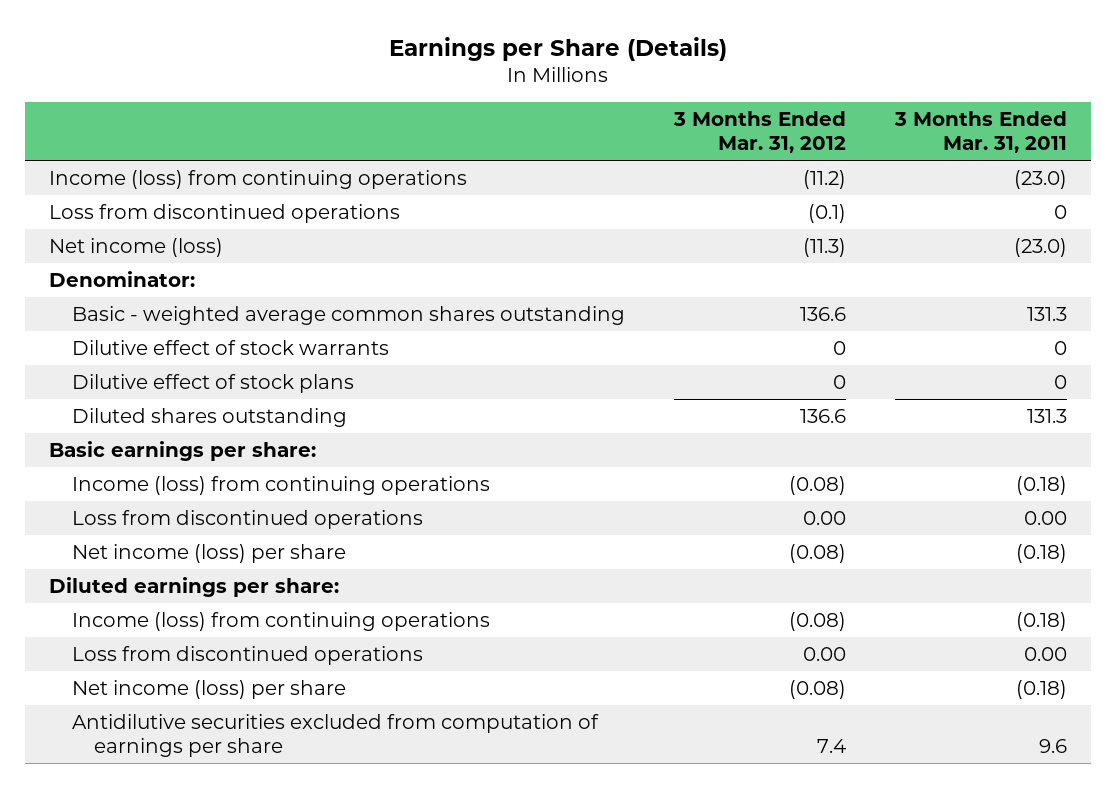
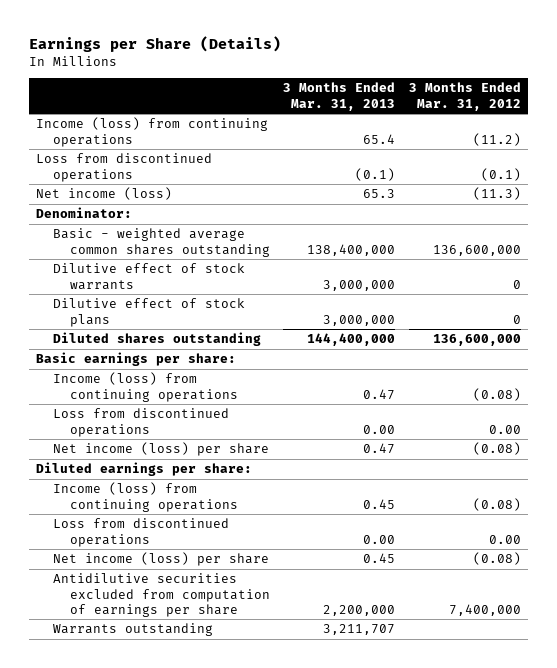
- | 3 Months Ended Mar. 31, 2012 | 3 Months Ended Mar. 31, 2011
+ | 3 Months Ended Mar. 31, 2013 | 3 Months Ended Mar. 31, 2012
- Basic - weighted average common shares outstanding | 136.6 | 131.3
+ Basic - weighted average common shares outstanding | 138,400,000 | 136,600,000
- Diluted shares outstanding | 136.6 | 131.3
+ Diluted shares outstanding | 144,400,000 | 136,600,000
- Antidilutive securities excluded from computation of earnings per share | 7.4 | 9.6
+ Antidilutive securities excluded from computation of earnings per share | 2,200,000 | 7,400,000
+ Warrants outstanding | 3,211,707 |

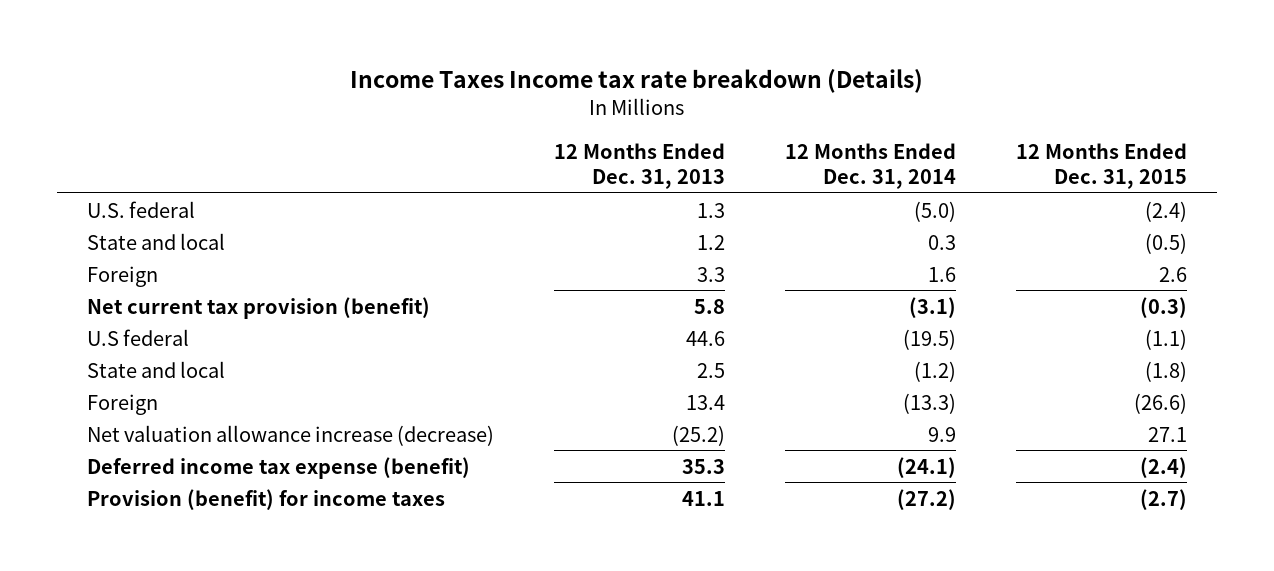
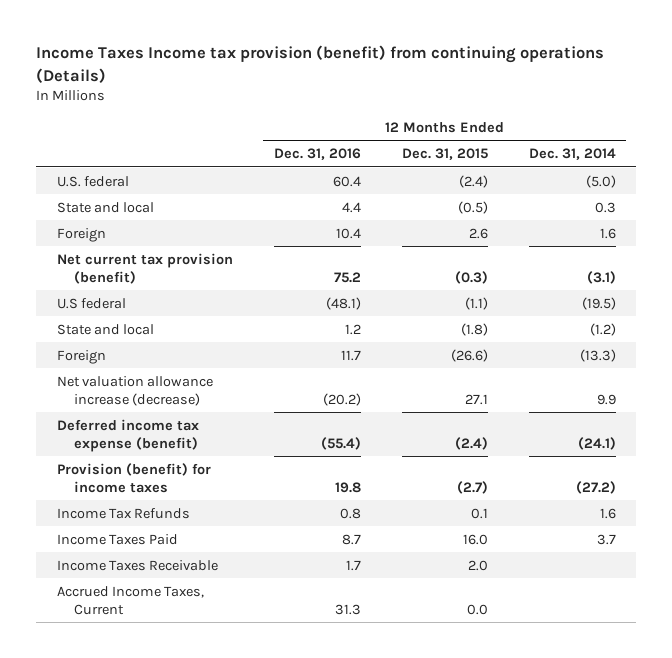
- Income Taxes Income tax rate breakdown (Details)
+ Income Taxes Income tax provision (benefit) from continuing operations (Details)
- | 12 Months Ended Dec. 31, 2013 | 12 Months Ended Dec. 31, 2014 | 12 Months Ended Dec. 31, 2015
+ | 12 Months Ended Dec. 31, 2016 | 12 Months Ended Dec. 31, 2015 | 12 Months Ended Dec. 31, 2014
+ Income Tax Refunds | 0.8 | 0.1 | 1.6
+ Income Taxes Paid | 8.7 | 16.0 | 3.7
+ Income Taxes Receivable | 1.7 | 2.0 |
+ Accrued Income Taxes, Current | 31.3 | 0.0 |

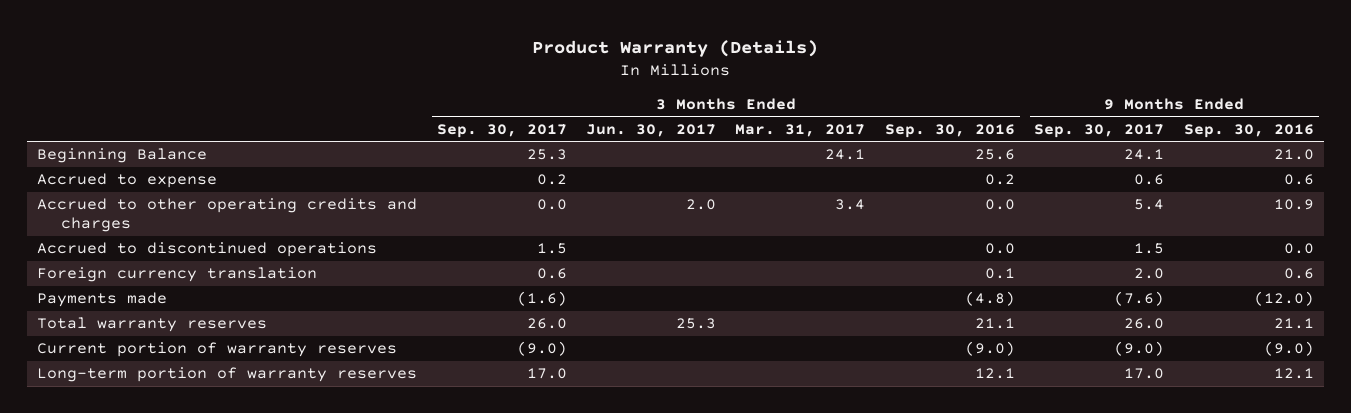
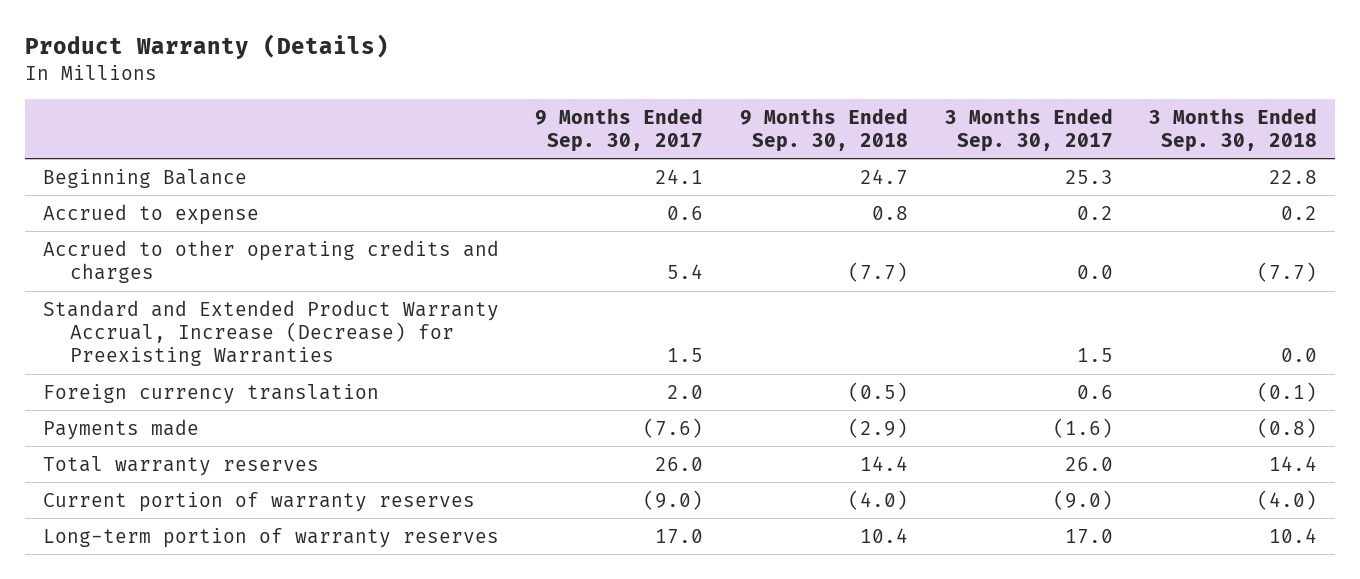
- | 3 Months Ended Sep. 30, 2017 | 3 Months Ended Jun. 30, 2017 | 3 Months Ended Mar. 31, 2017 | 3 Months Ended Sep. 30, 2016 | 9 Months Ended Sep. 30, 2017 | 9 Months Ended Sep. 30, 2016
+ | 9 Months Ended Sep. 30, 2017 | 9 Months Ended Sep. 30, 2018 | 3 Months Ended Sep. 30, 2017 | 3 Months Ended Sep. 30, 2018
- Accrued to discontinued operations | 1.5 | | | 0.0 | 1.5 | 0.0
+ Standard and Extended Product Warranty Accrual, Increase (Decrease) for Preexisting Warranties | 1.5 | | 1.5 | 0.0

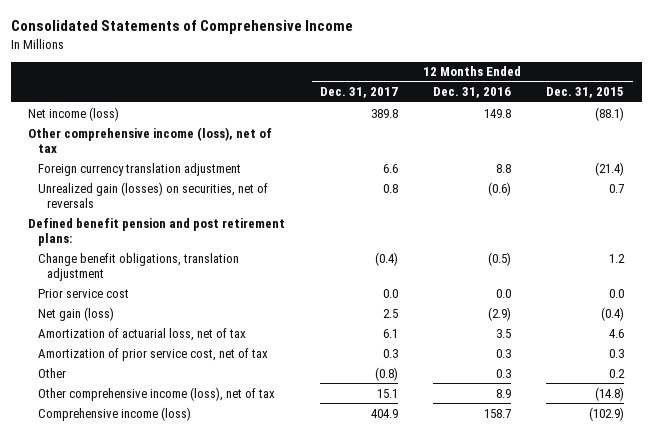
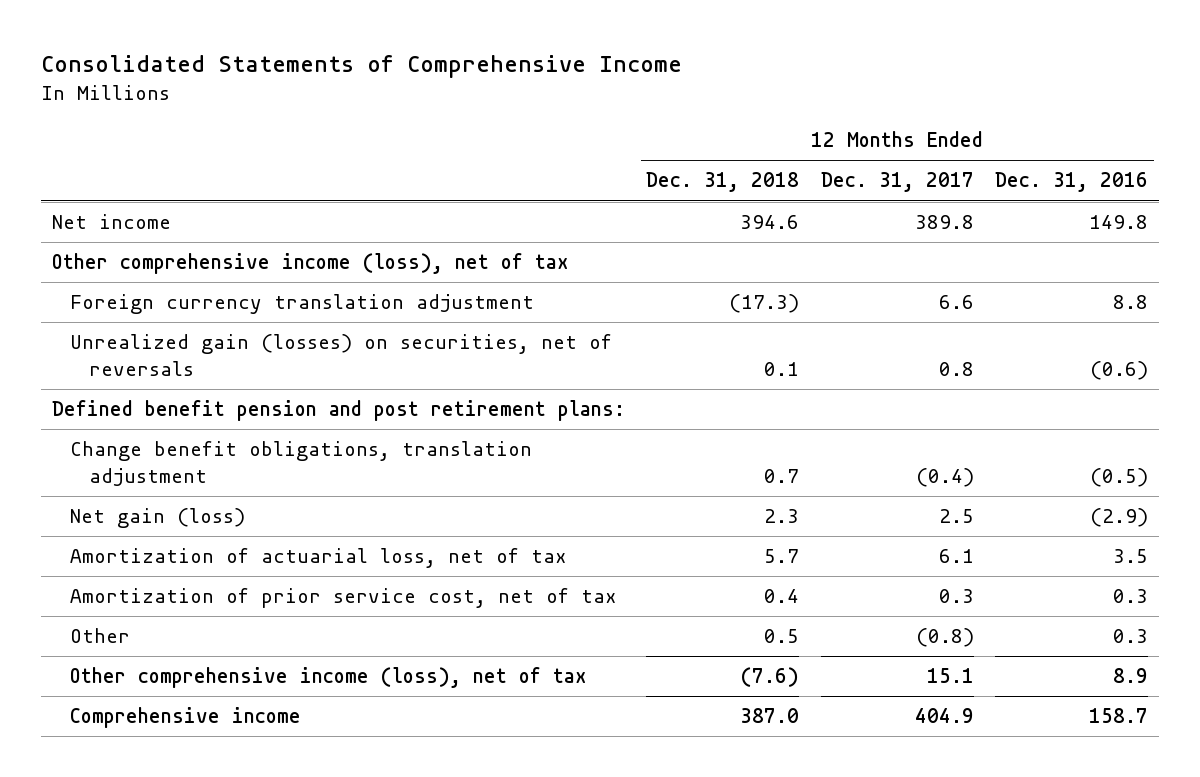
- | 12 Months Ended Dec. 31, 2017 | 12 Months Ended Dec. 31, 2016 | 12 Months Ended Dec. 31, 2015
+ | 12 Months Ended Dec. 31, 2018 | 12 Months Ended Dec. 31, 2017 | 12 Months Ended Dec. 31, 2016
- Net income (loss) | 389.8 | 149.8 | (88.1)
+ Net income | 394.6 | 389.8 | 149.8
- Prior service cost | 0.0 | 0.0 | 0.0
- Comprehensive income (loss) | 404.9 | 158.7 | (102.9)
+ Comprehensive income | 387.0 | 404.9 | 158.7

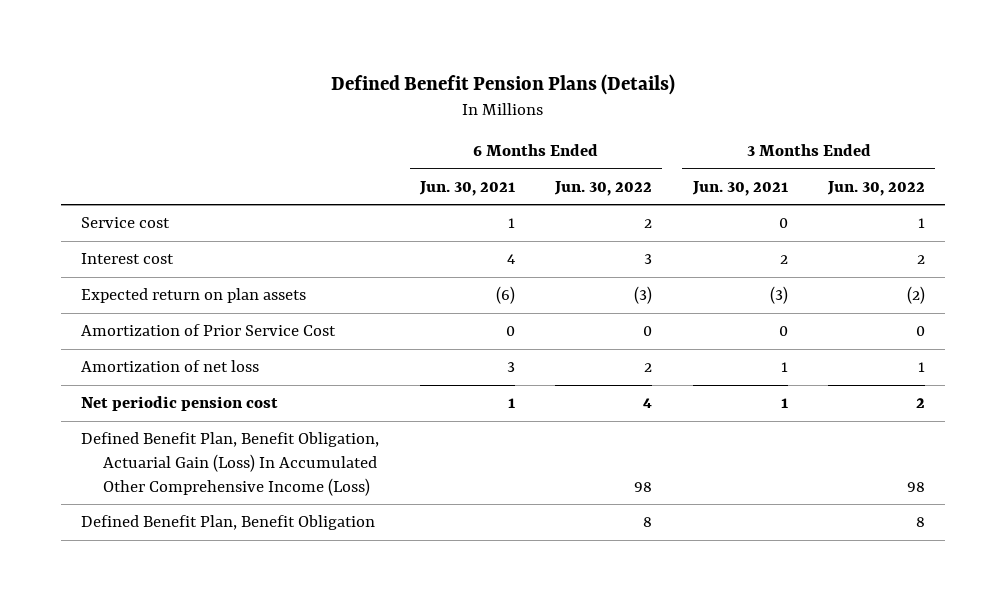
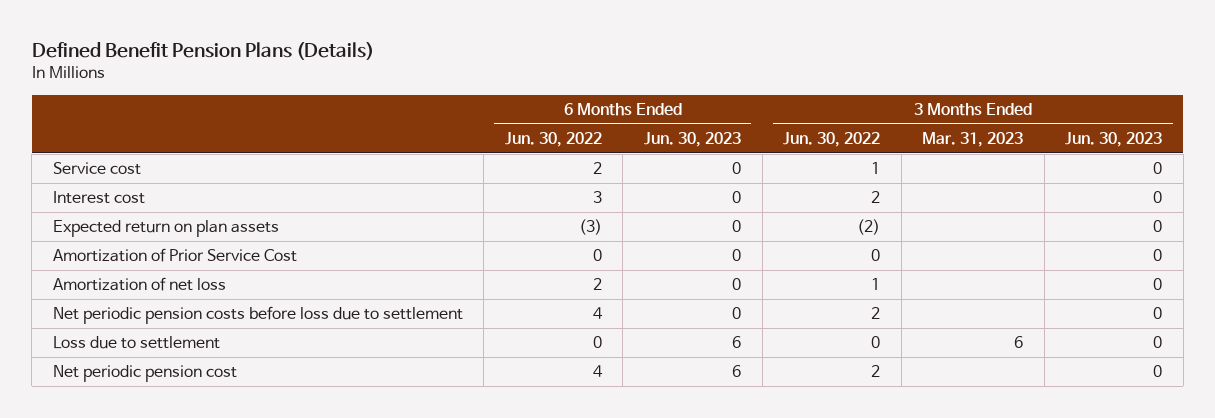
- | 6 Months Ended Jun. 30, 2021 | 6 Months Ended Jun. 30, 2022 | 3 Months Ended Jun. 30, 2021 | 3 Months Ended Jun. 30, 2022
+ | 6 Months Ended Jun. 30, 2022 | 6 Months Ended Jun. 30, 2023 | 3 Months Ended Jun. 30, 2022 | 3 Months Ended Mar. 31, 2023 | 3 Months Ended Jun. 30, 2023
+ Net periodic pension costs before loss due to settlement | 4 | 0 | 2 | | 0
+ Loss due to settlement | 0 | 6 | 0 | 6 | 0
- Defined Benefit Plan, Benefit Obligation, Actuarial Gain (Loss) In Accumulated Other Comprehensive Income (Loss) | | 98 | | 98
- Defined Benefit Plan, Benefit Obligation | | 8 | | 8

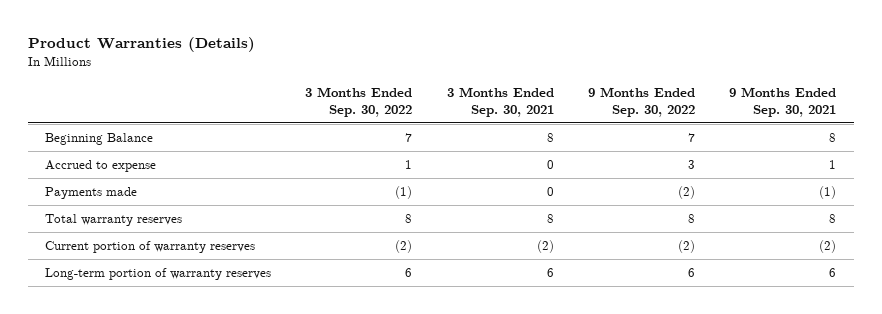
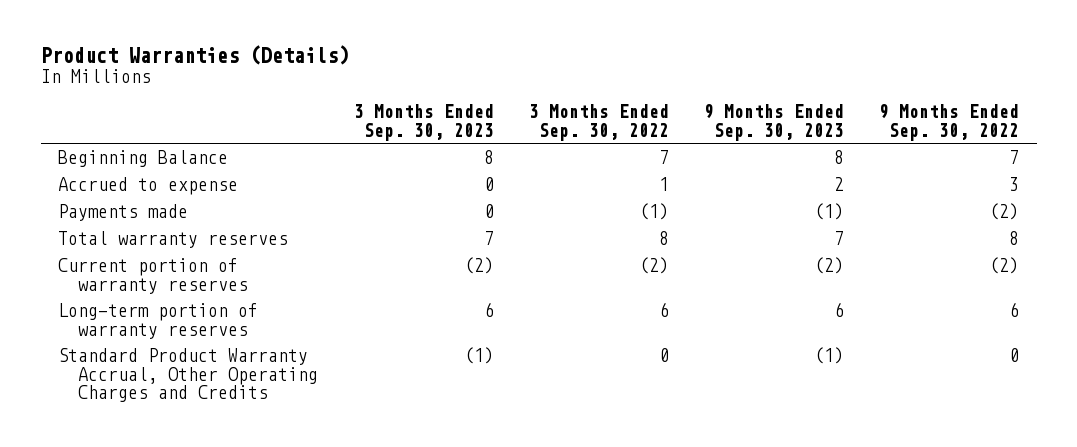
- | 3 Months Ended Sep. 30, 2022 | 3 Months Ended Sep. 30, 2021 | 9 Months Ended Sep. 30, 2022 | 9 Months Ended Sep. 30, 2021
+ | 3 Months Ended Sep. 30, 2023 | 3 Months Ended Sep. 30, 2022 | 9 Months Ended Sep. 30, 2023 | 9 Months Ended Sep. 30, 2022
+ Standard Product Warranty Accrual, Other Operating Charges and Credits | (1) | 0 | (1) | 0

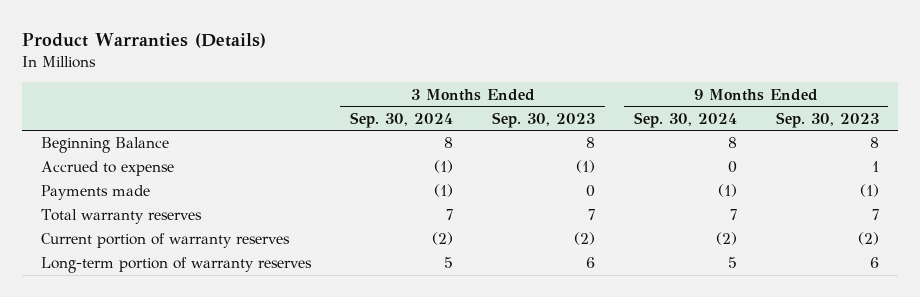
- | 3 Months Ended Sep. 30, 2023 | 3 Months Ended Sep. 30, 2022 | 9 Months Ended Sep. 30, 2023 | 9 Months Ended Sep. 30, 2022
+ | 3 Months Ended Sep. 30, 2024 | 3 Months Ended Sep. 30, 2023 | 9 Months Ended Sep. 30, 2024 | 9 Months Ended Sep. 30, 2023
- Accrued to expense | 0 | 1 | 2 | 3
+ Accrued to expense | (1) | (1) | 0 | 1
- Standard Product Warranty Accrual, Other Operating Charges and Credits | (1) | 0 | (1) | 0

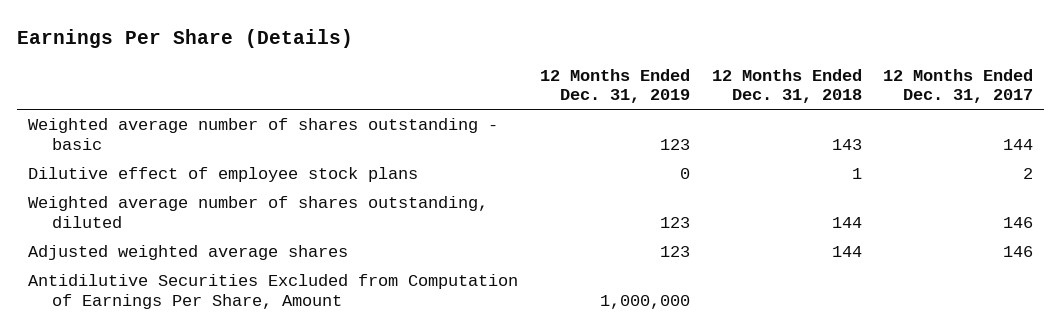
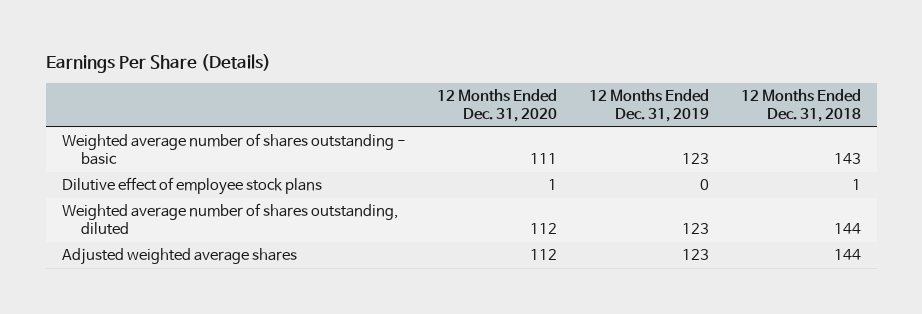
- | 12 Months Ended Dec. 31, 2019 | 12 Months Ended Dec. 31, 2018 | 12 Months Ended Dec. 31, 2017
+ | 12 Months Ended Dec. 31, 2020 | 12 Months Ended Dec. 31, 2019 | 12 Months Ended Dec. 31, 2018
- Antidilutive Securities Excluded from Computation of Earnings Per Share, Amount | 1,000,000 | |

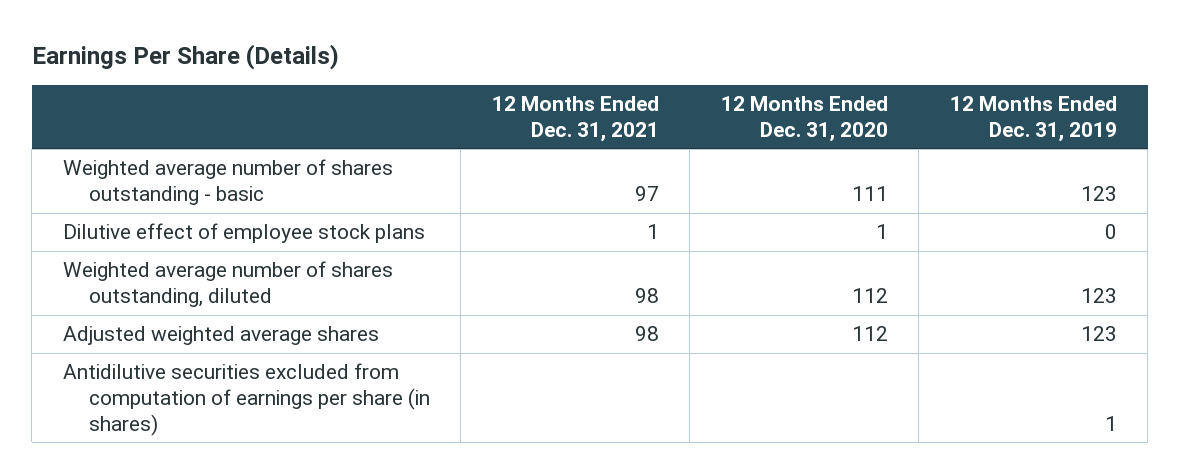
- | 12 Months Ended Dec. 31, 2020 | 12 Months Ended Dec. 31, 2019 | 12 Months Ended Dec. 31, 2018
+ | 12 Months Ended Dec. 31, 2021 | 12 Months Ended Dec. 31, 2020 | 12 Months Ended Dec. 31, 2019
+ Antidilutive securities excluded from computation of earnings per share (in shares) | | | 1

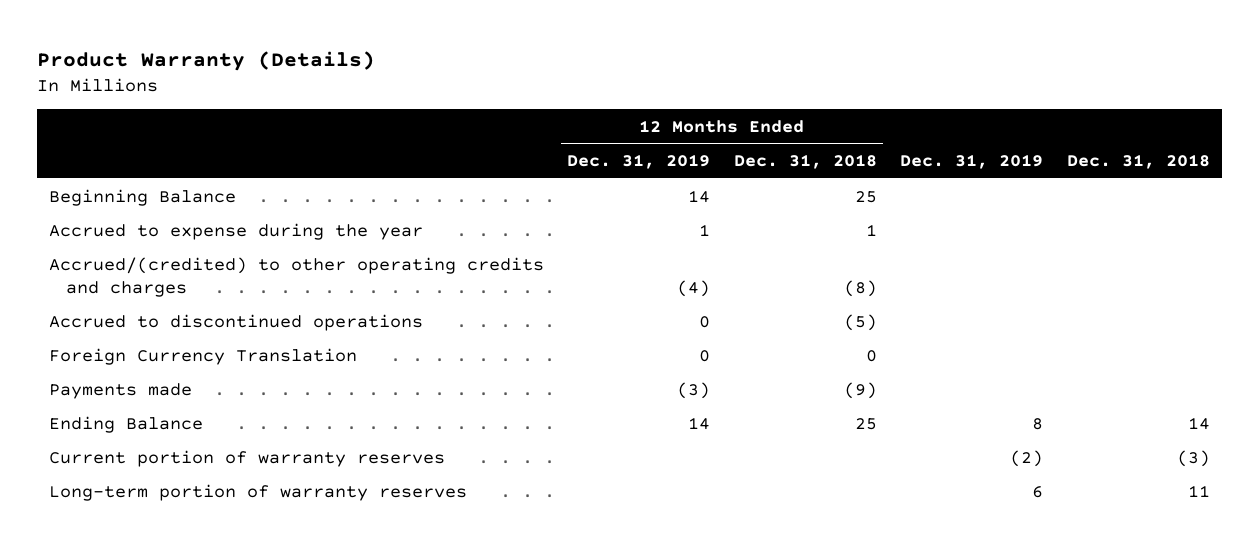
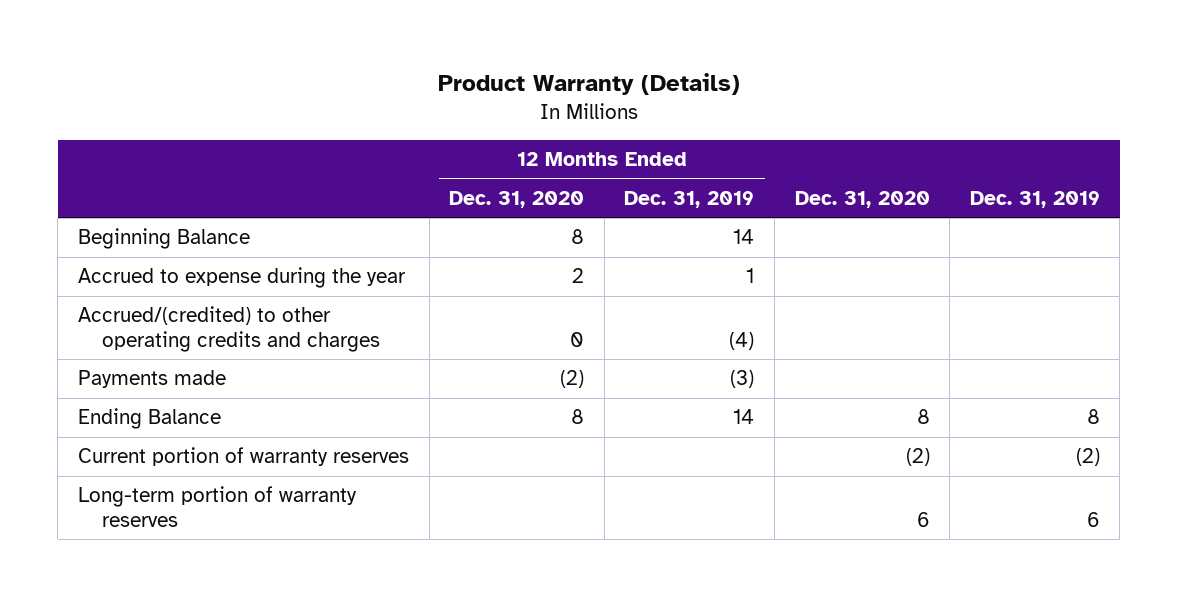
- | 12 Months Ended Dec. 31, 2019 | 12 Months Ended Dec. 31, 2018 | Dec. 31, 2019 | Dec. 31, 2018
+ | 12 Months Ended Dec. 31, 2020 | 12 Months Ended Dec. 31, 2019 | Dec. 31, 2020 | Dec. 31, 2019
- Accrued to discontinued operations | 0 | (5) | |
- Foreign Currency Translation | 0 | 0 | |

